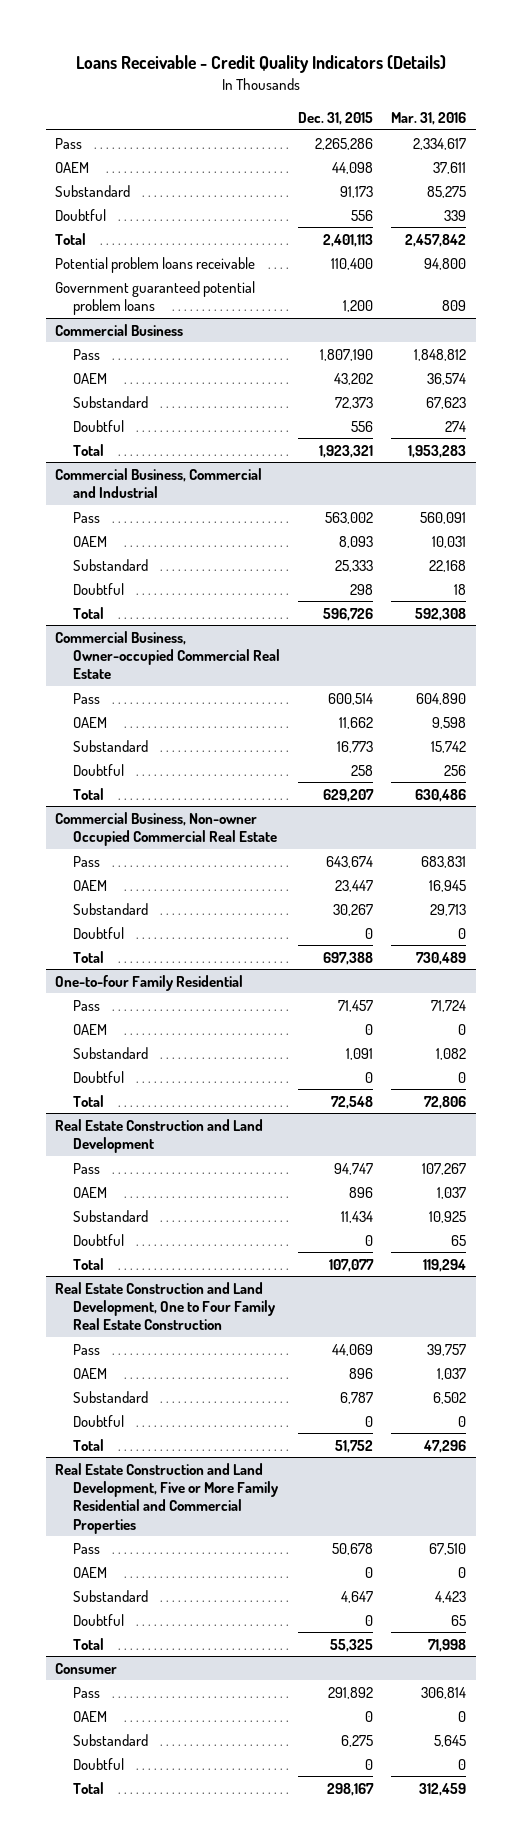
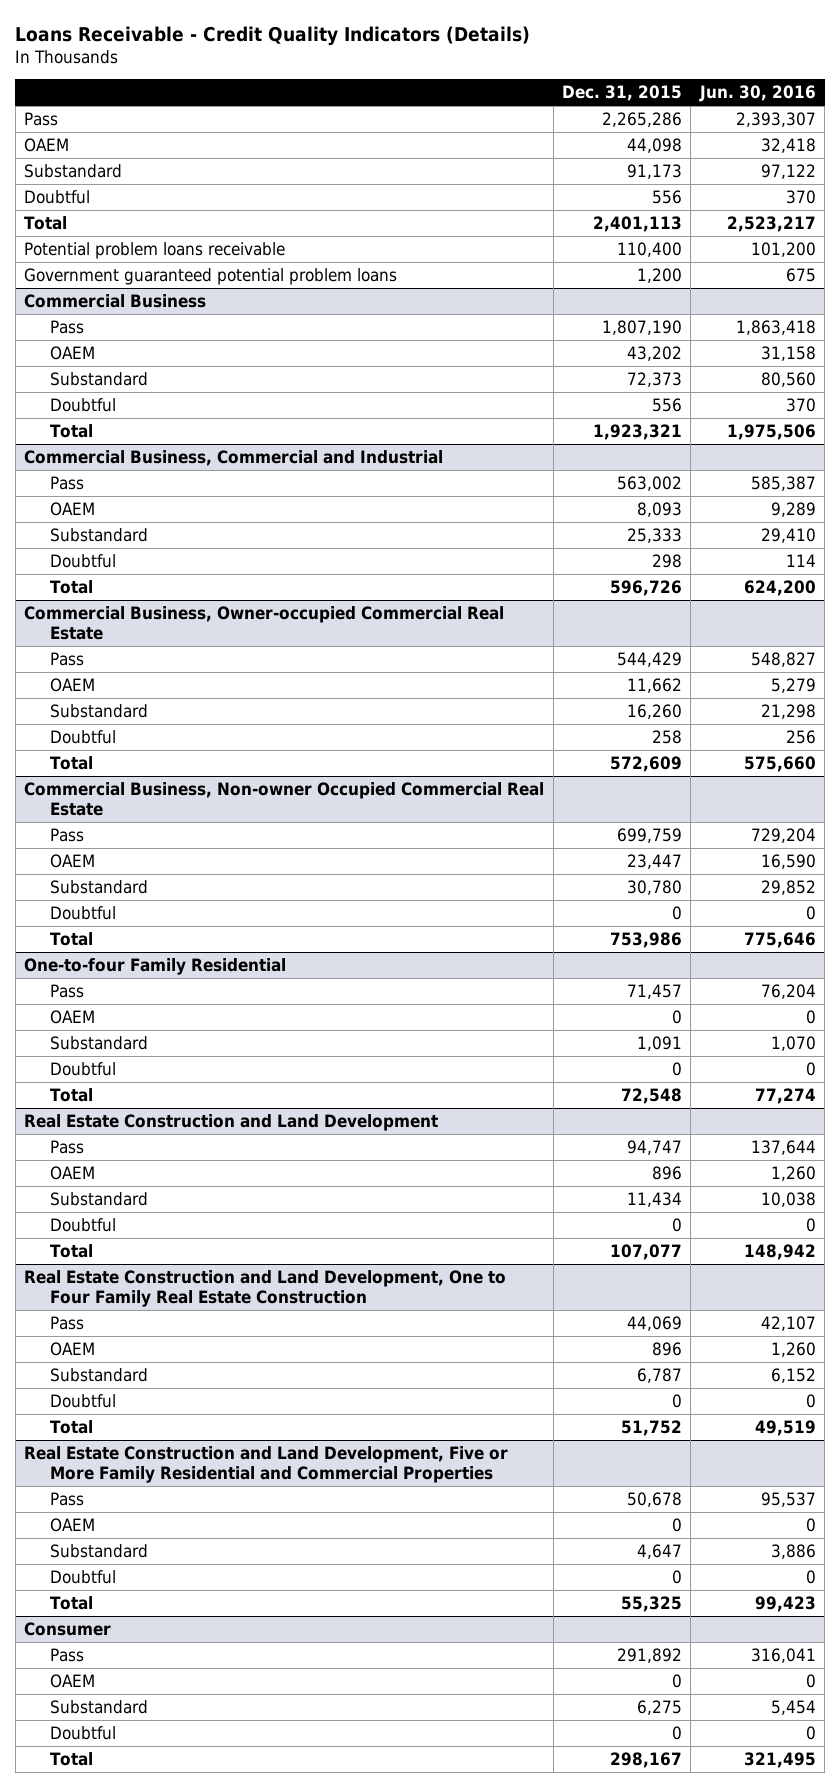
- | Dec. 31, 2015 | Mar. 31, 2016
+ | Dec. 31, 2015 | Jun. 30, 2016
@ Commercial Business, Owner-occupied Commercial Real Estate
- Pass | 600,514 | 604,890
+ Pass | 544,429 | 548,827
- Substandard | 16,773 | 15,742
+ Substandard | 16,260 | 21,298
- Total | 629,207 | 630,486
+ Total | 572,609 | 575,660
@ Commercial Business, Non-owner Occupied Commercial Real Estate
- Pass | 643,674 | 683,831
+ Pass | 699,759 | 729,204
- Substandard | 30,267 | 29,713
+ Substandard | 30,780 | 29,852
- Total | 697,388 | 730,489
+ Total | 753,986 | 775,646

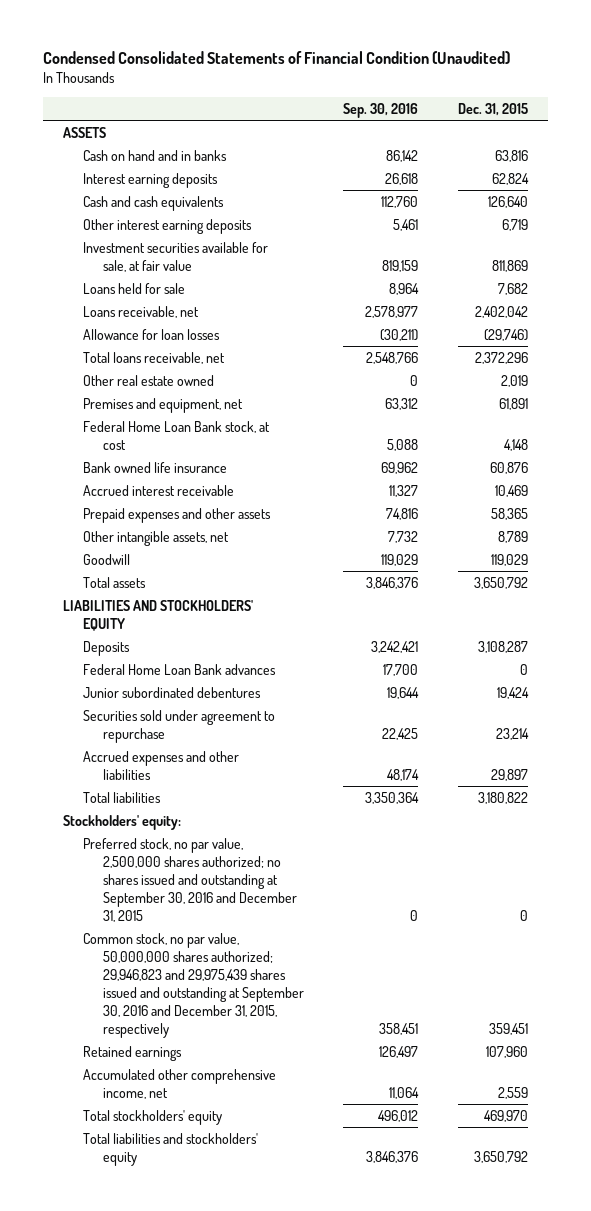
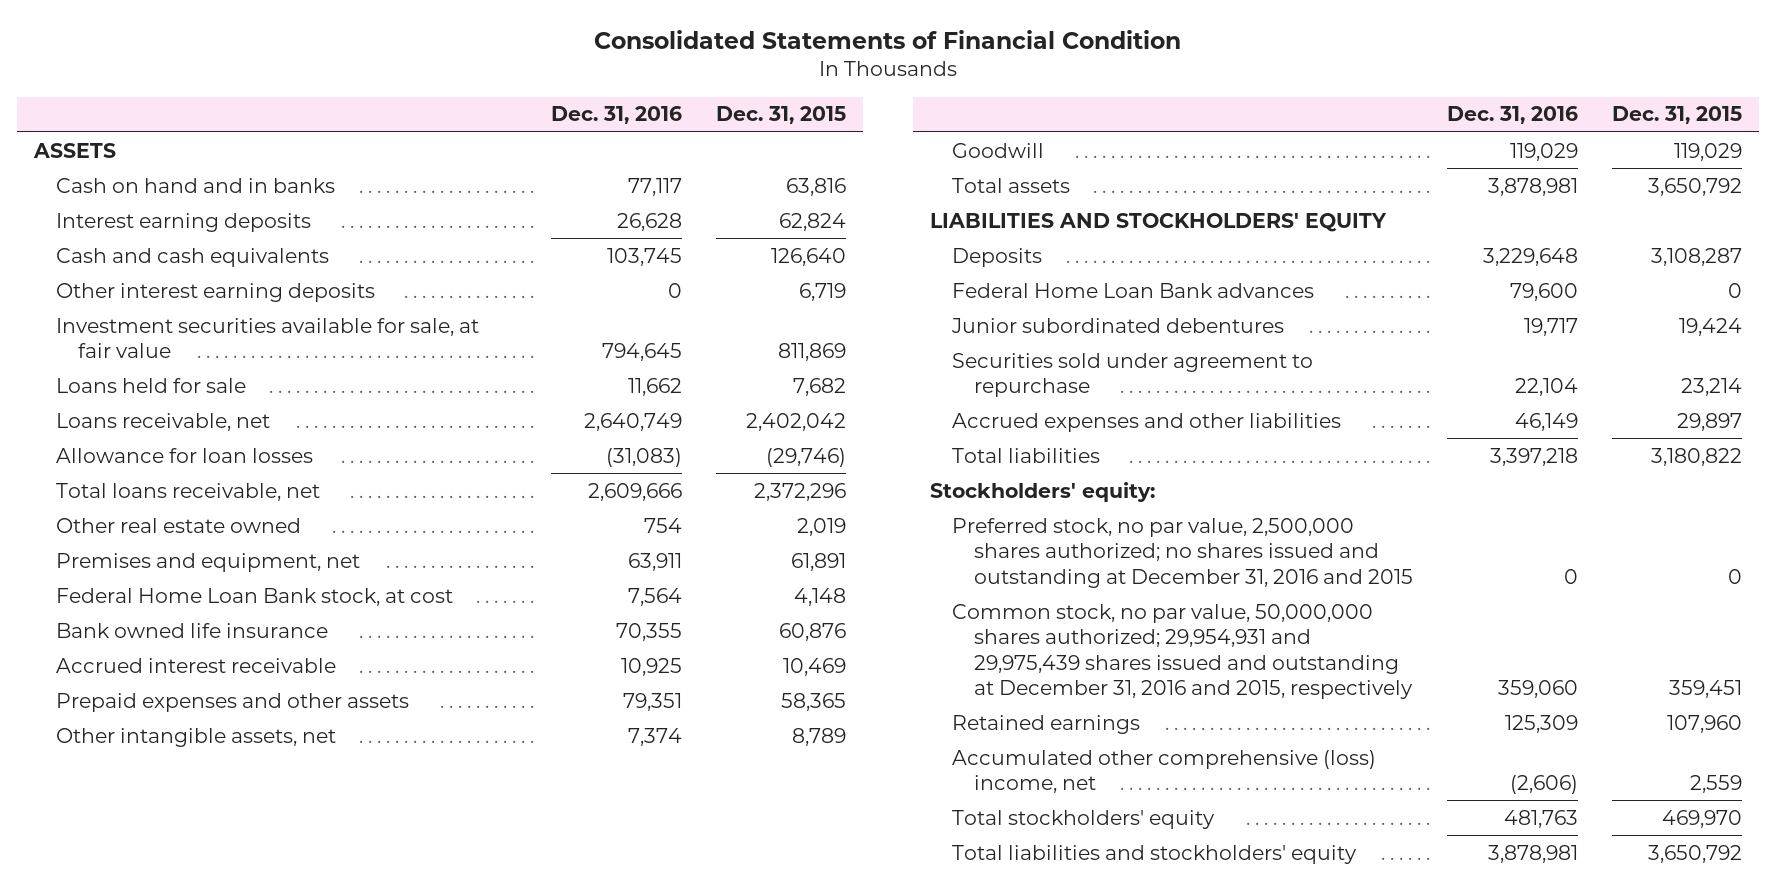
- Condensed Consolidated Statements of Financial Condition (Unaudited)
+ Consolidated Statements of Financial Condition
- | Sep. 30, 2016 | Dec. 31, 2015
+ | Dec. 31, 2016 | Dec. 31, 2015
- Preferred stock, no par value, 2,500,000 shares authorized; no shares issued and outstanding at September 30, 2016 and December 31, 2015 | 0 | 0
- Common stock, no par value, 50,000,000 shares authorized; 29,946,823 and 29,975,439 shares issued and outstanding at September 30, 2016 and December 31, 2015, respectively | 358,451 | 359,451
+ Preferred stock, no par value, 2,500,000 shares authorized; no shares issued and outstanding at December 31, 2016 and 2015 | 0 | 0
+ Common stock, no par value, 50,000,000 shares authorized; 29,954,931 and 29,975,439 shares issued and outstanding at December 31, 2016 and 2015, respectively | 359,060 | 359,451
- Accumulated other comprehensive income, net | 11,064 | 2,559
+ Accumulated other comprehensive (loss) income, net | (2,606) | 2,559

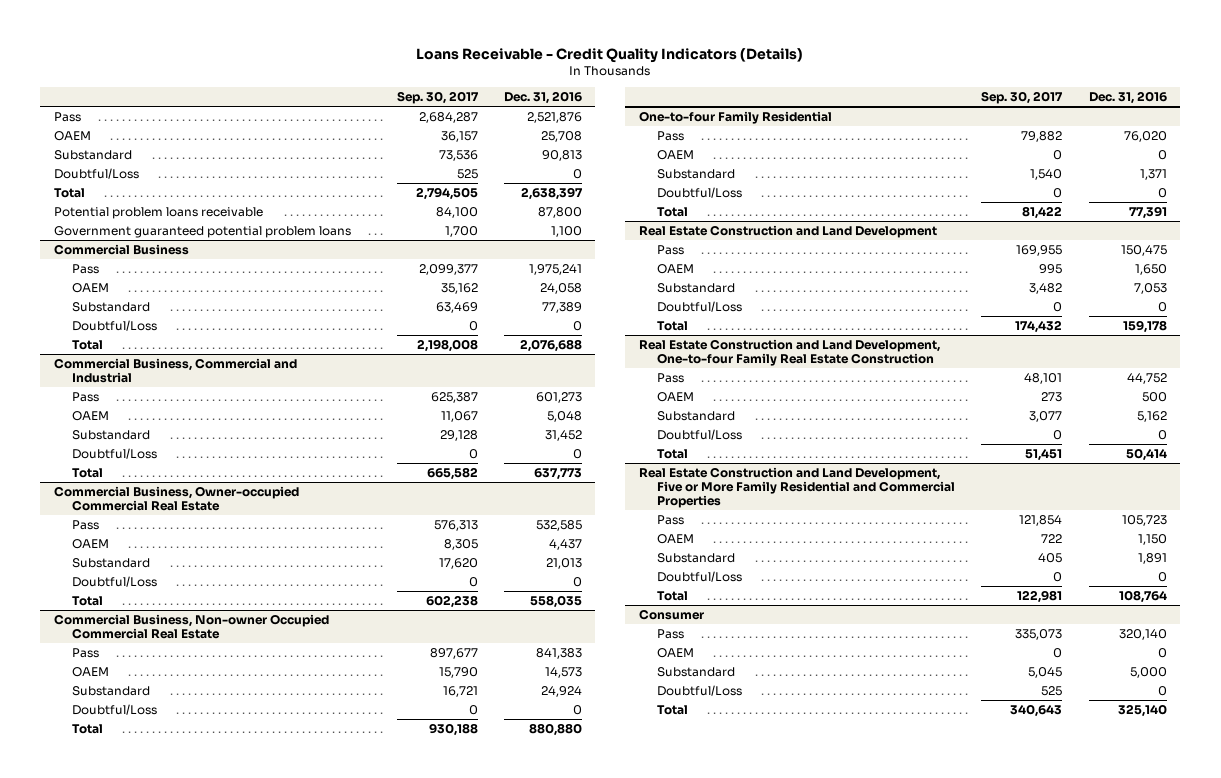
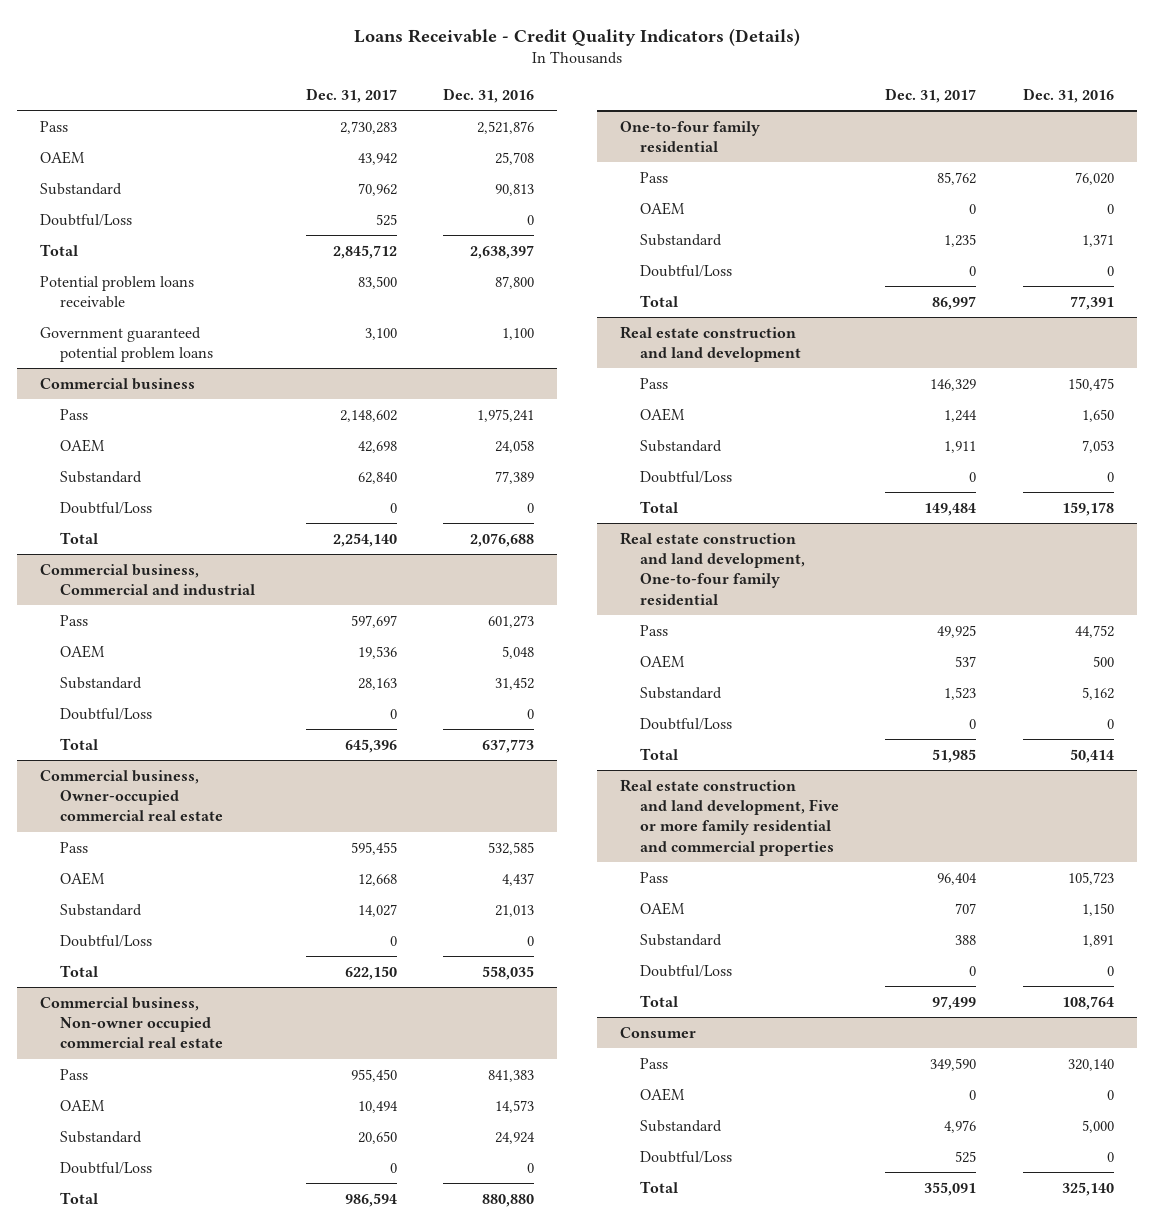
- | Sep. 30, 2017 | Dec. 31, 2016
+ | Dec. 31, 2017 | Dec. 31, 2016
- Commercial Business
+ Commercial business
- Commercial Business, Commercial and Industrial
+ Commercial business, Commercial and industrial
- Commercial Business, Owner-occupied Commercial Real Estate
+ Commercial business, Owner-occupied commercial real estate
- Commercial Business, Non-owner Occupied Commercial Real Estate
+ Commercial business, Non-owner occupied commercial real estate
- One-to-four Family Residential
+ One-to-four family residential
- Real Estate Construction and Land Development
+ Real estate construction and land development
- Real Estate Construction and Land Development, One-to-four Family Real Estate Construction
+ Real estate construction and land development, One-to-four family residential
- Real Estate Construction and Land Development, Five or More Family Residential and Commercial Properties
+ Real estate construction and land development, Five or more family residential and commercial properties

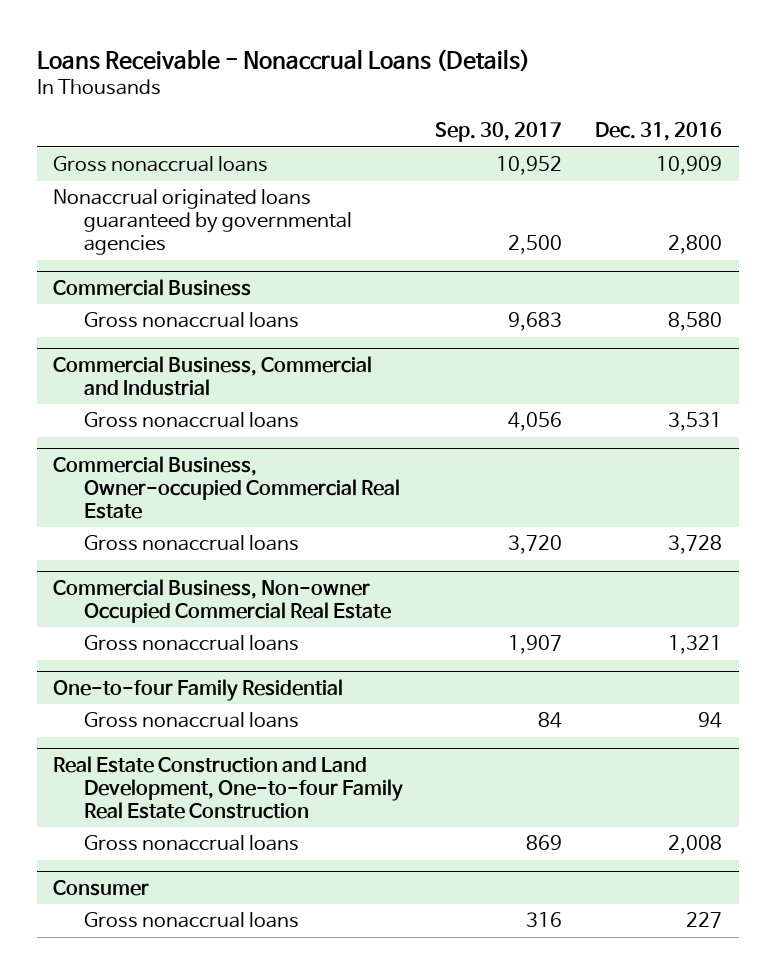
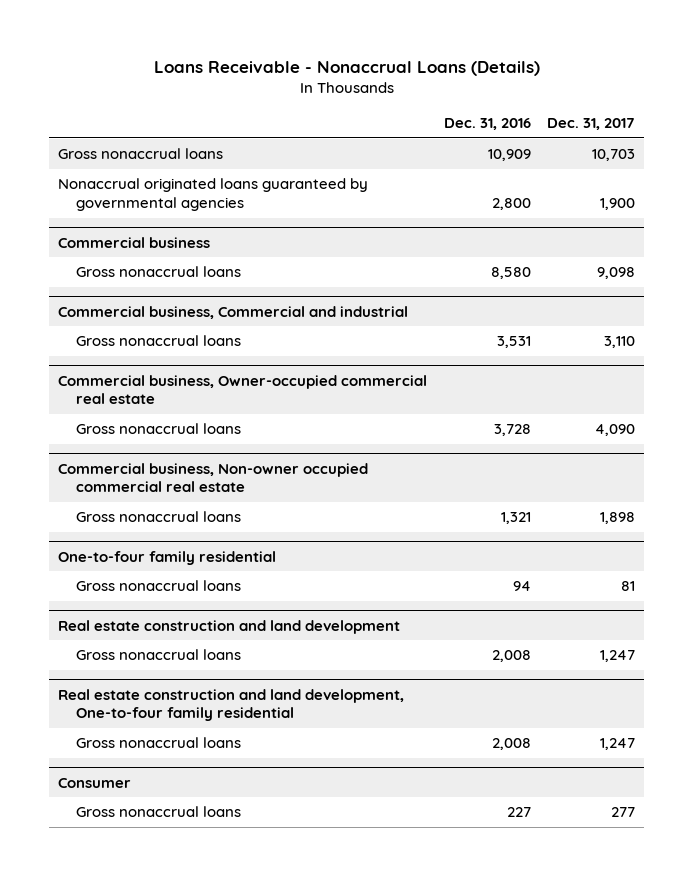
- | Sep. 30, 2017 | Dec. 31, 2016
+ | Dec. 31, 2016 | Dec. 31, 2017
- Commercial Business
+ Commercial business
- Commercial Business, Commercial and Industrial
+ Commercial business, Commercial and industrial
- Commercial Business, Owner-occupied Commercial Real Estate
+ Commercial business, Owner-occupied commercial real estate
- Commercial Business, Non-owner Occupied Commercial Real Estate
+ Commercial business, Non-owner occupied commercial real estate
- One-to-four Family Residential
+ One-to-four family residential
- Real Estate Construction and Land Development, One-to-four Family Real Estate Construction
+ Real estate construction and land development
+ Real estate construction and land development, One-to-four family residential
+ Gross nonaccrual loans | 2,008 | 1,247

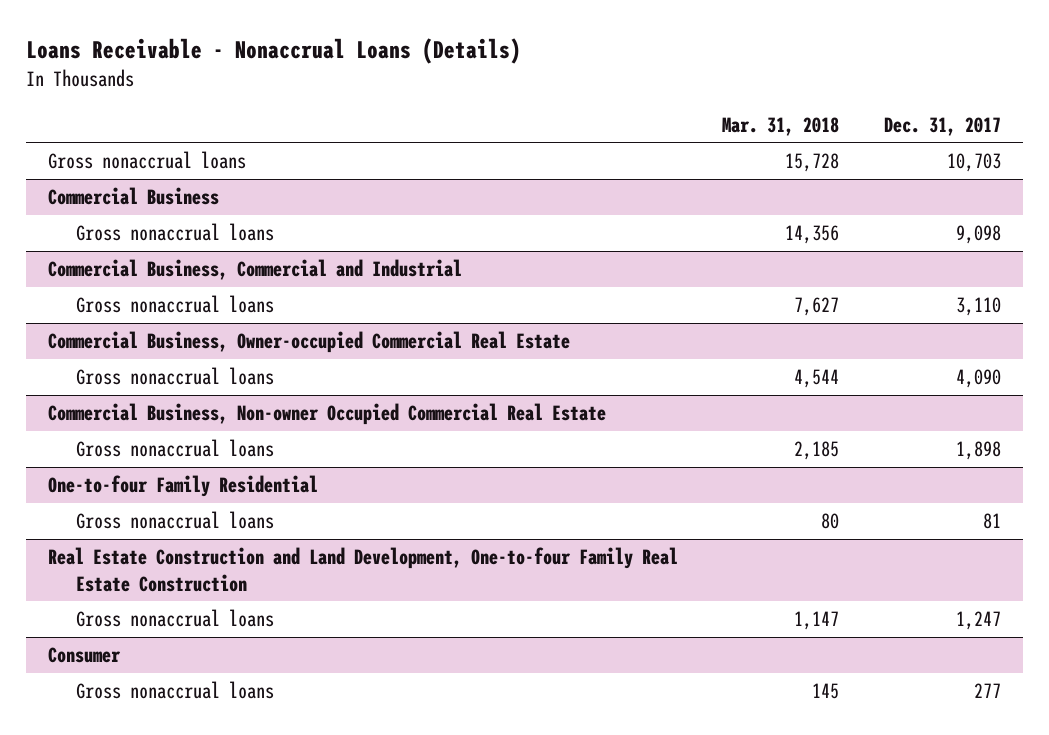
- | Dec. 31, 2016 | Dec. 31, 2017
+ | Mar. 31, 2018 | Dec. 31, 2017
- Nonaccrual originated loans guaranteed by governmental agencies | 2,800 | 1,900
- Commercial business
+ Commercial Business
- Commercial business, Commercial and industrial
+ Commercial Business, Commercial and Industrial
- Commercial business, Owner-occupied commercial real estate
+ Commercial Business, Owner-occupied Commercial Real Estate
- Commercial business, Non-owner occupied commercial real estate
+ Commercial Business, Non-owner Occupied Commercial Real Estate
- One-to-four family residential
+ One-to-four Family Residential
- Real estate construction and land development
- Gross nonaccrual loans | 2,008 | 1,247
- Real estate construction and land development, One-to-four family residential
+ Real Estate Construction and Land Development, One-to-four Family Real Estate Construction

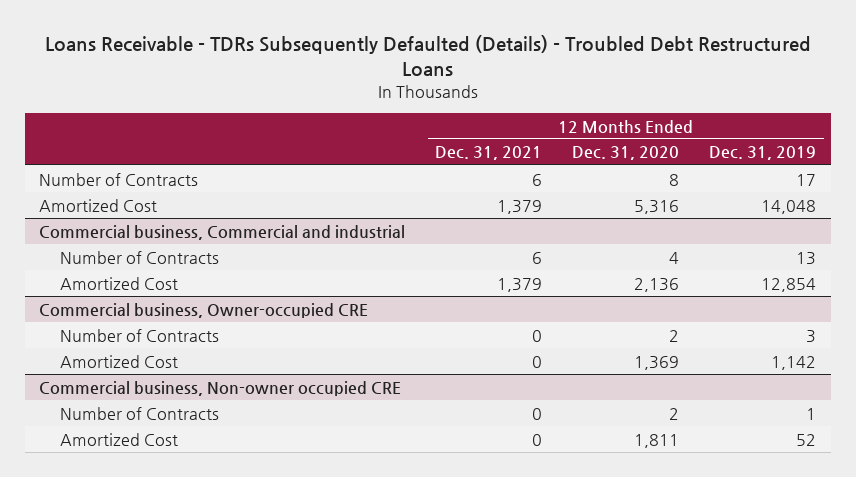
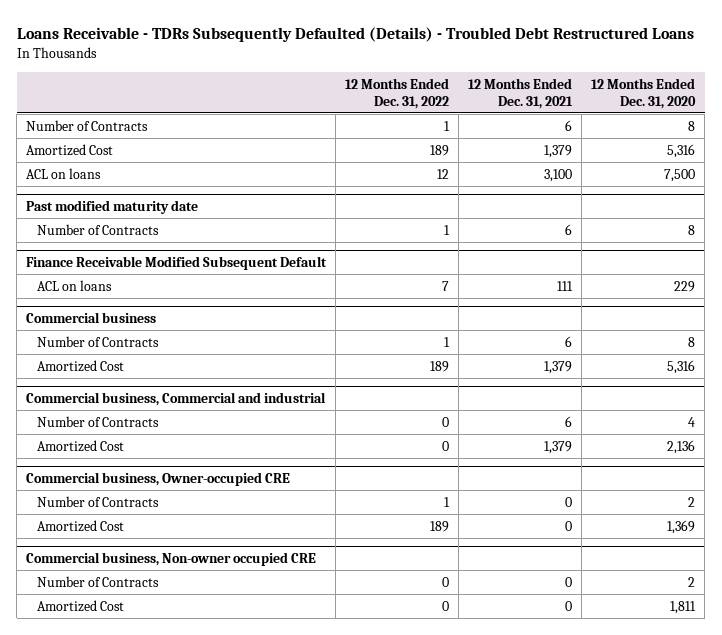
- | 12 Months Ended Dec. 31, 2021 | 12 Months Ended Dec. 31, 2020 | 12 Months Ended Dec. 31, 2019
+ | 12 Months Ended Dec. 31, 2022 | 12 Months Ended Dec. 31, 2021 | 12 Months Ended Dec. 31, 2020
+ ACL on loans | 12 | 3,100 | 7,500
+ Past modified maturity date
+ Number of Contracts | 1 | 6 | 8
+ Finance Receivable Modified Subsequent Default
+ ACL on loans | 7 | 111 | 229
+ Commercial business
+ Number of Contracts | 1 | 6 | 8
+ Amortized Cost | 189 | 1,379 | 5,316

